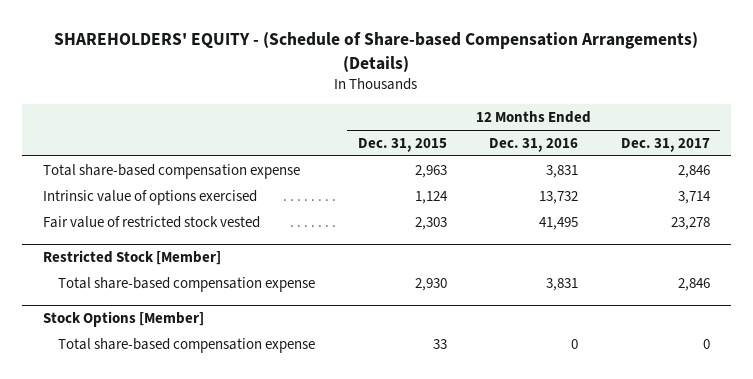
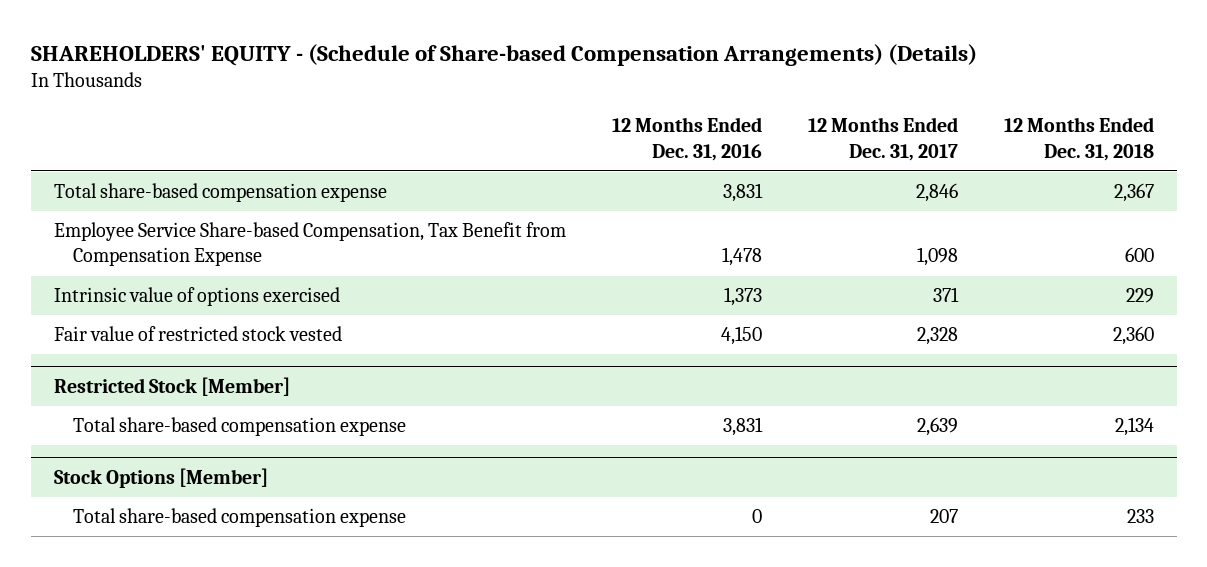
- | 12 Months Ended Dec. 31, 2015 | 12 Months Ended Dec. 31, 2016 | 12 Months Ended Dec. 31, 2017
+ | 12 Months Ended Dec. 31, 2016 | 12 Months Ended Dec. 31, 2017 | 12 Months Ended Dec. 31, 2018
- Intrinsic value of options exercised | 1,124 | 13,732 | 3,714
- Fair value of restricted stock vested | 2,303 | 41,495 | 23,278
+ Employee Service Share-based Compensation, Tax Benefit from Compensation Expense | 1,478 | 1,098 | 600
+ Intrinsic value of options exercised | 1,373 | 371 | 229
+ Fair value of restricted stock vested | 4,150 | 2,328 | 2,360
@ Restricted Stock [Member]
- Total share-based compensation expense | 2,930 | 3,831 | 2,846
+ Total share-based compensation expense | 3,831 | 2,639 | 2,134
@ Stock Options [Member]
- Total share-based compensation expense | 33 | 0 | 0
+ Total share-based compensation expense | 0 | 207 | 233

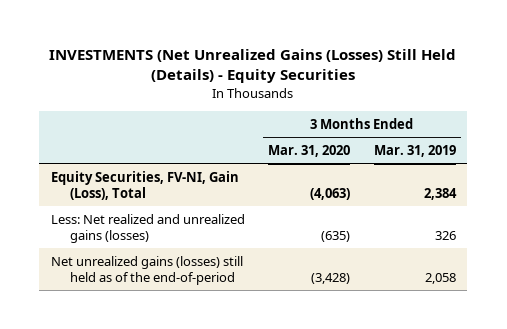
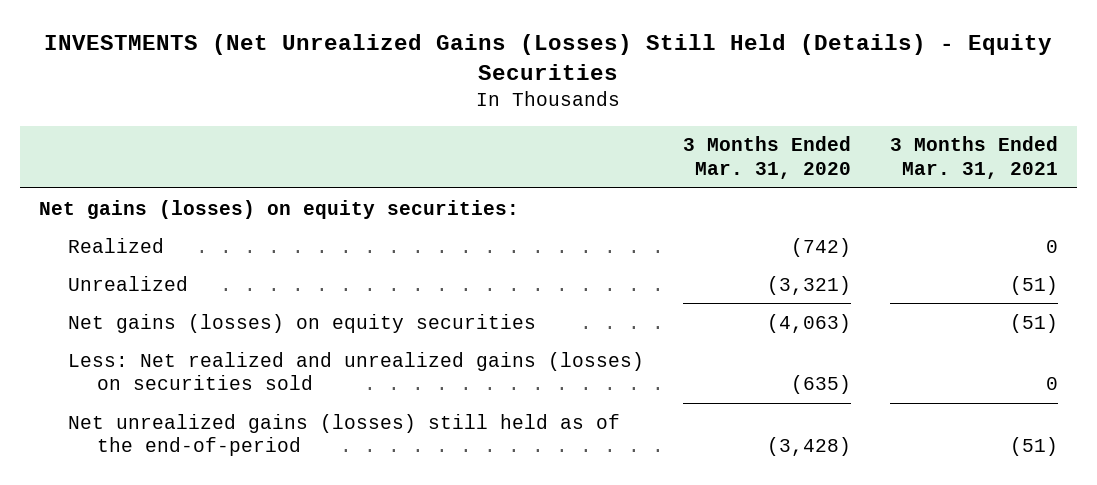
- | 3 Months Ended Mar. 31, 2020 | 3 Months Ended Mar. 31, 2019
+ | 3 Months Ended Mar. 31, 2020 | 3 Months Ended Mar. 31, 2021
- Equity Securities, FV-NI, Gain (Loss), Total | (4,063) | 2,384
- Less: Net realized and unrealized gains (losses) | (635) | 326
+ Net gains (losses) on equity securities:
+ Realized | (742) | 0
+ Unrealized | (3,321) | (51)
+ Net gains (losses) on equity securities | (4,063) | (51)
+ Less: Net realized and unrealized gains (losses) on securities sold | (635) | 0

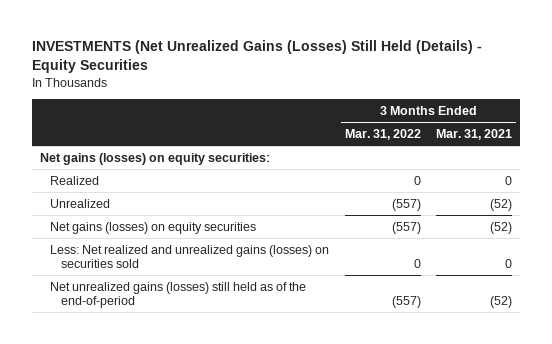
- | 3 Months Ended Mar. 31, 2020 | 3 Months Ended Mar. 31, 2021
+ | 3 Months Ended Mar. 31, 2022 | 3 Months Ended Mar. 31, 2021
- Unrealized | (3,321) | (51)
- Net gains (losses) on equity securities | (4,063) | (51)
+ Unrealized | (557) | (52)
+ Net gains (losses) on equity securities | (557) | (52)
- Net unrealized gains (losses) still held as of the end-of-period | (3,428) | (51)
+ Net unrealized gains (losses) still held as of the end-of-period | (557) | (52)

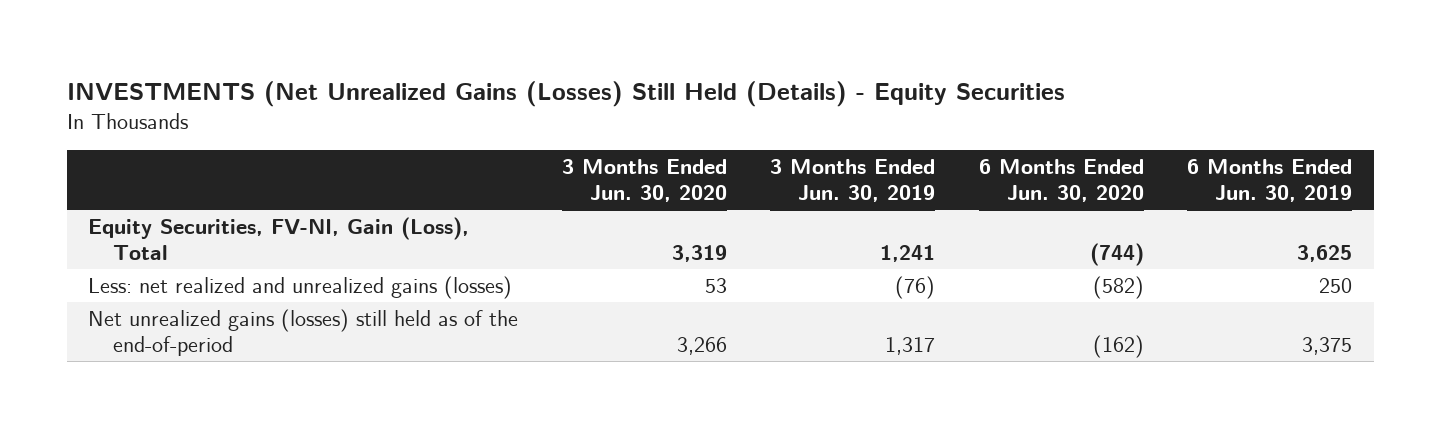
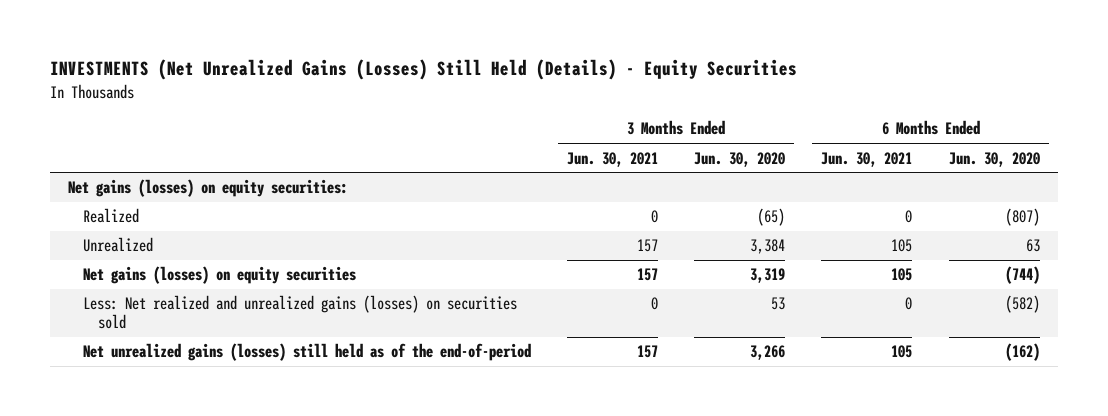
- | 3 Months Ended Jun. 30, 2020 | 3 Months Ended Jun. 30, 2019 | 6 Months Ended Jun. 30, 2020 | 6 Months Ended Jun. 30, 2019
+ | 3 Months Ended Jun. 30, 2021 | 3 Months Ended Jun. 30, 2020 | 6 Months Ended Jun. 30, 2021 | 6 Months Ended Jun. 30, 2020
- Equity Securities, FV-NI, Gain (Loss), Total | 3,319 | 1,241 | (744) | 3,625
- Less: net realized and unrealized gains (losses) | 53 | (76) | (582) | 250
+ Net gains (losses) on equity securities:
+ Realized | 0 | (65) | 0 | (807)
+ Unrealized | 157 | 3,384 | 105 | 63
+ Net gains (losses) on equity securities | 157 | 3,319 | 105 | (744)
+ Less: Net realized and unrealized gains (losses) on securities sold | 0 | 53 | 0 | (582)

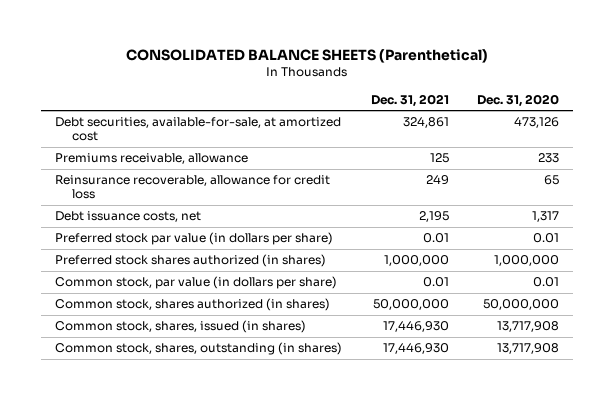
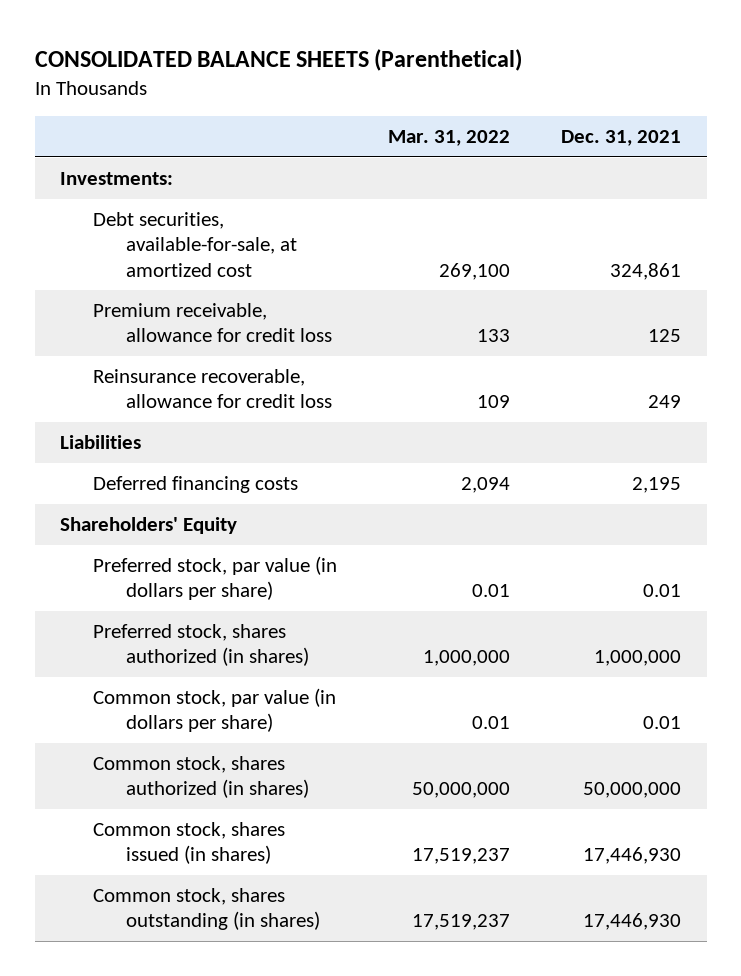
- | Dec. 31, 2021 | Dec. 31, 2020
+ | Mar. 31, 2022 | Dec. 31, 2021
+ Investments:
- Premiums receivable, allowance | 125 | 233
+ Premium receivable, allowance for credit loss | 133 | 125
- Debt issuance costs, net | 2,195 | 1,317
- Preferred stock par value (in dollars per share) | 0.01 | 0.01
- Preferred stock shares authorized (in shares) | 1,000,000 | 1,000,000
+ Liabilities
+ Deferred financing costs | 2,094 | 2,195
+ Shareholders' Equity
+ Preferred stock, par value (in dollars per share) | 0.01 | 0.01
+ Preferred stock, shares authorized (in shares) | 1,000,000 | 1,000,000
- Common stock, shares, issued (in shares) | 17,446,930 | 13,717,908
- Common stock, shares, outstanding (in shares) | 17,446,930 | 13,717,908
+ Common stock, shares issued (in shares) | 17,519,237 | 17,446,930
+ Common stock, shares outstanding (in shares) | 17,519,237 | 17,446,930

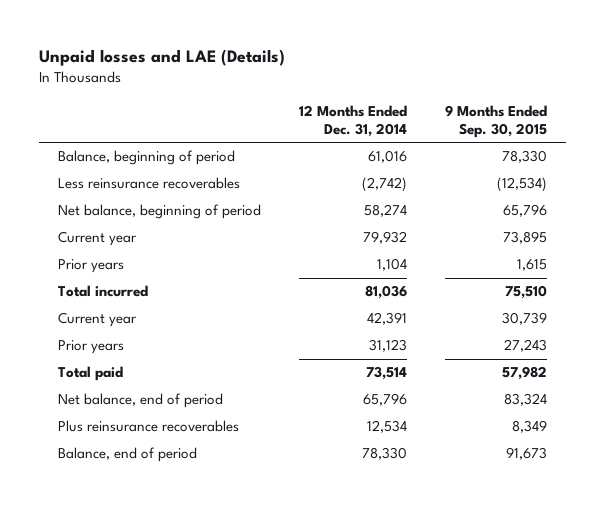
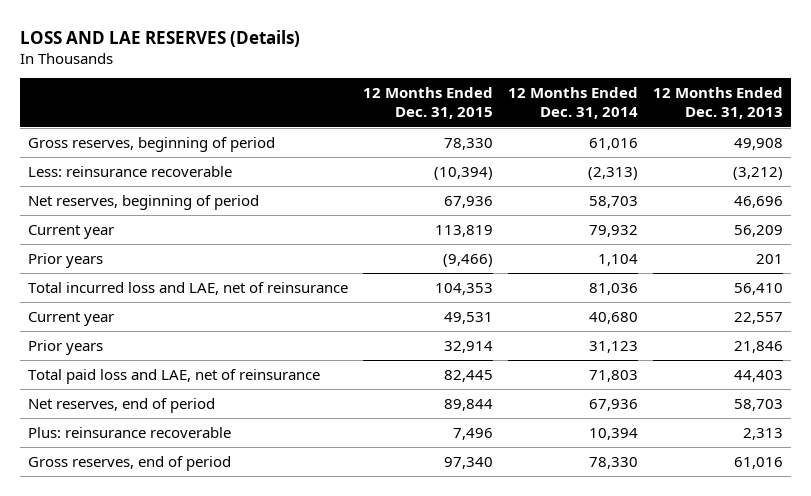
- Unpaid losses and LAE (Details)
+ LOSS AND LAE RESERVES (Details)
- | 12 Months Ended Dec. 31, 2014 | 9 Months Ended Sep. 30, 2015
+ | 12 Months Ended Dec. 31, 2015 | 12 Months Ended Dec. 31, 2014 | 12 Months Ended Dec. 31, 2013
- Balance, beginning of period | 61,016 | 78,330
- Less reinsurance recoverables | (2,742) | (12,534)
- Net balance, beginning of period | 58,274 | 65,796
+ Gross reserves, beginning of period | 78,330 | 61,016 | 49,908
+ Less: reinsurance recoverable | (10,394) | (2,313) | (3,212)
+ Net reserves, beginning of period | 67,936 | 58,703 | 46,696
- Total incurred | 81,036 | 75,510
- Current year | 42,391 | 30,739
+ Total incurred loss and LAE, net of reinsurance | 104,353 | 81,036 | 56,410
+ Current year | 49,531 | 40,680 | 22,557
- Total paid | 73,514 | 57,982
- Net balance, end of period | 65,796 | 83,324
- Plus reinsurance recoverables | 12,534 | 8,349
- Balance, end of period | 78,330 | 91,673
+ Total paid loss and LAE, net of reinsurance | 82,445 | 71,803 | 44,403
+ Net reserves, end of period | 89,844 | 67,936 | 58,703
+ Plus: reinsurance recoverable | 7,496 | 10,394 | 2,313
+ Gross reserves, end of period | 97,340 | 78,330 | 61,016

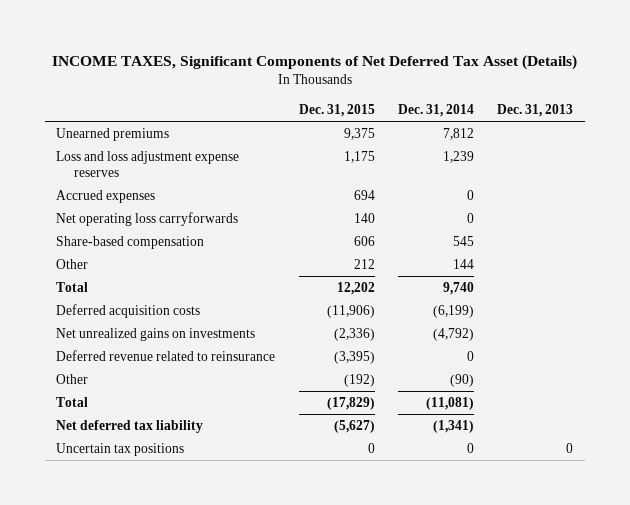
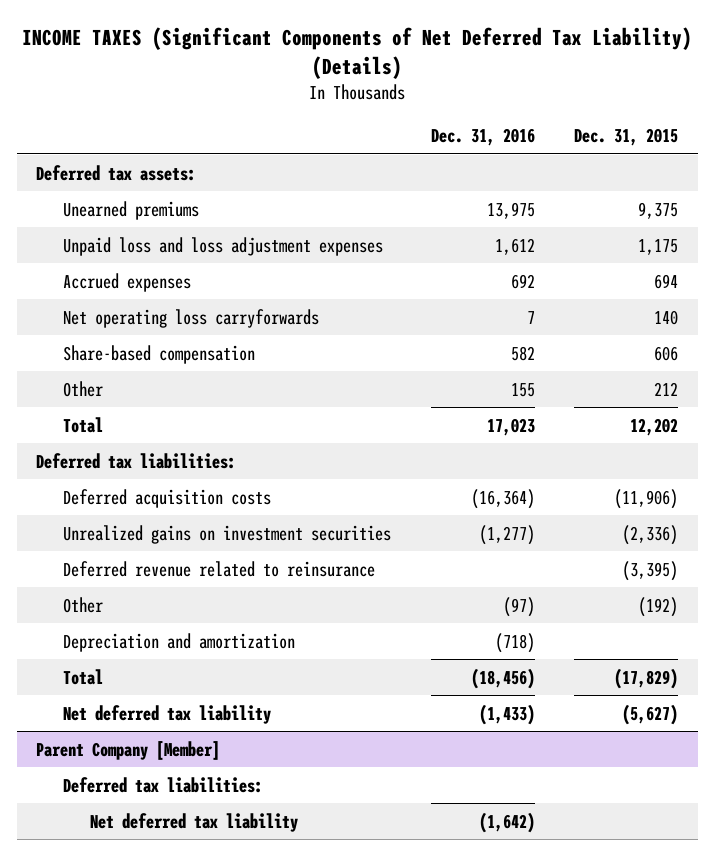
- INCOME TAXES, Significant Components of Net Deferred Tax Asset (Details)
+ INCOME TAXES (Significant Components of Net Deferred Tax Liability) (Details)
- | Dec. 31, 2015 | Dec. 31, 2014 | Dec. 31, 2013
+ | Dec. 31, 2016 | Dec. 31, 2015
+ Deferred tax assets:
- Loss and loss adjustment expense reserves | 1,175 | 1,239 |
+ Unpaid loss and loss adjustment expenses | 1,612 | 1,175
+ Deferred tax liabilities:
- Net unrealized gains on investments | (2,336) | (4,792) |
+ Unrealized gains on investment securities | (1,277) | (2,336)
+ Depreciation and amortization | (718) |
- Uncertain tax positions | 0 | 0 | 0
+ Parent Company [Member]
+ Deferred tax liabilities:
+ Net deferred tax liability | (1,642) |

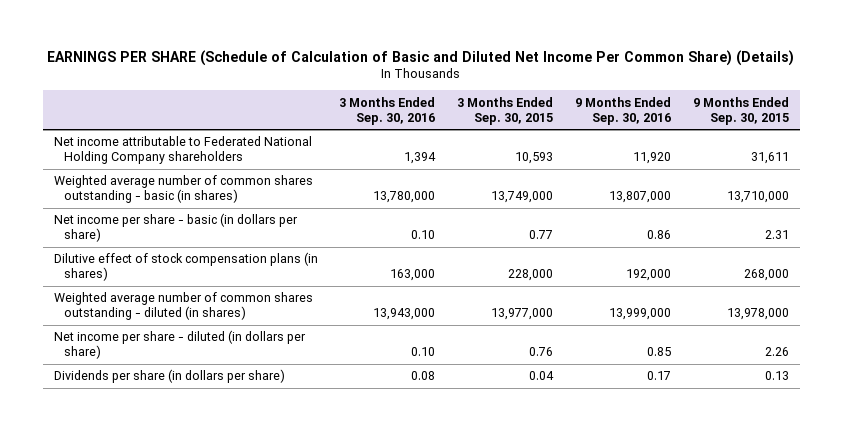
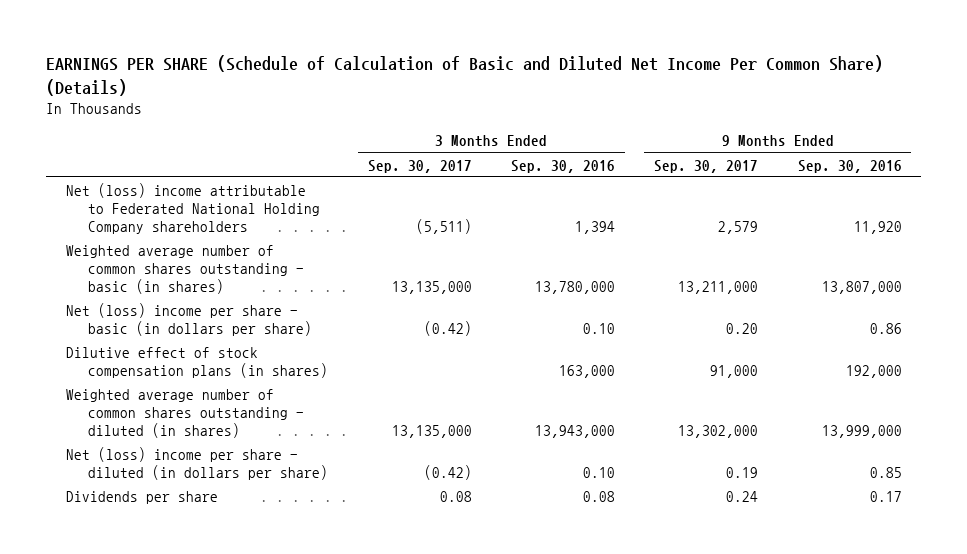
- | 3 Months Ended Sep. 30, 2016 | 3 Months Ended Sep. 30, 2015 | 9 Months Ended Sep. 30, 2016 | 9 Months Ended Sep. 30, 2015
+ | 3 Months Ended Sep. 30, 2017 | 3 Months Ended Sep. 30, 2016 | 9 Months Ended Sep. 30, 2017 | 9 Months Ended Sep. 30, 2016
- Net income attributable to Federated National Holding Company shareholders | 1,394 | 10,593 | 11,920 | 31,611
+ Net (loss) income attributable to Federated National Holding Company shareholders | (5,511) | 1,394 | 2,579 | 11,920
- Net income per share - basic (in dollars per share) | 0.10 | 0.77 | 0.86 | 2.31
+ Net (loss) income per share - basic (in dollars per share) | (0.42) | 0.10 | 0.20 | 0.86
- Net income per share - diluted (in dollars per share) | 0.10 | 0.76 | 0.85 | 2.26
- Dividends per share (in dollars per share) | 0.08 | 0.04 | 0.17 | 0.13
+ Net (loss) income per share - diluted (in dollars per share) | (0.42) | 0.10 | 0.19 | 0.85
+ Dividends per share | 0.08 | 0.08 | 0.24 | 0.17

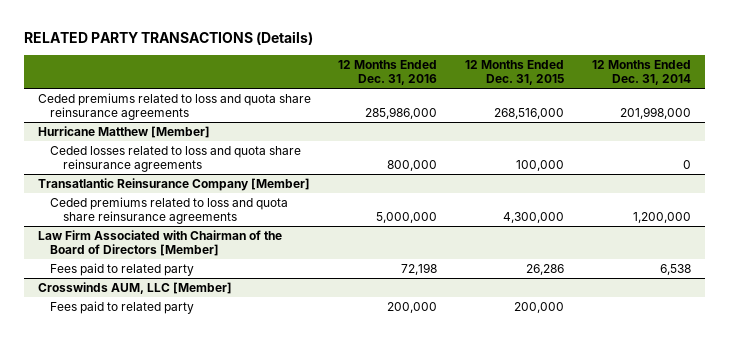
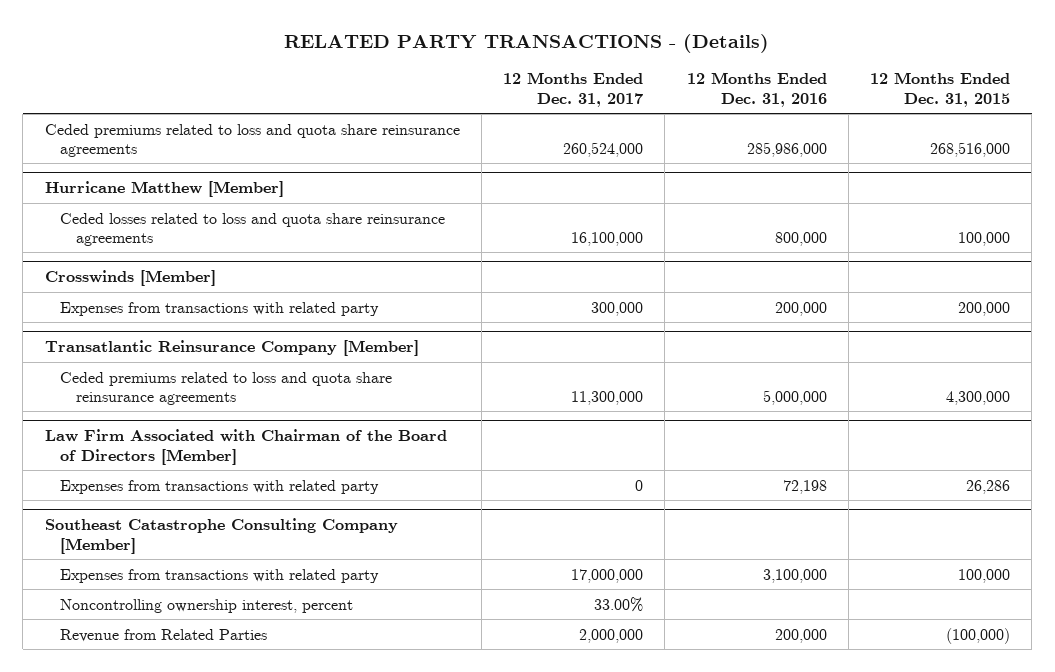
- RELATED PARTY TRANSACTIONS (Details)
+ RELATED PARTY TRANSACTIONS - (Details)
- | 12 Months Ended Dec. 31, 2016 | 12 Months Ended Dec. 31, 2015 | 12 Months Ended Dec. 31, 2014
+ | 12 Months Ended Dec. 31, 2017 | 12 Months Ended Dec. 31, 2016 | 12 Months Ended Dec. 31, 2015
+ Crosswinds [Member]
+ Expenses from transactions with related party | 300,000 | 200,000 | 200,000
@ Law Firm Associated with Chairman of the Board of Directors [Member]
- Fees paid to related party | 72,198 | 26,286 | 6,538
- Crosswinds AUM, LLC [Member]
- Fees paid to related party | 200,000 | 200,000 |
@ Law Firm Associated with Chairman of the Board of Directors [Member]
+ Expenses from transactions with related party | 0 | 72,198 | 26,286
+ Southeast Catastrophe Consulting Company [Member]
+ Expenses from transactions with related party | 17,000,000 | 3,100,000 | 100,000
+ Noncontrolling ownership interest, percent | 33.00% | |
+ Revenue from Related Parties | 2,000,000 | 200,000 | (100,000)

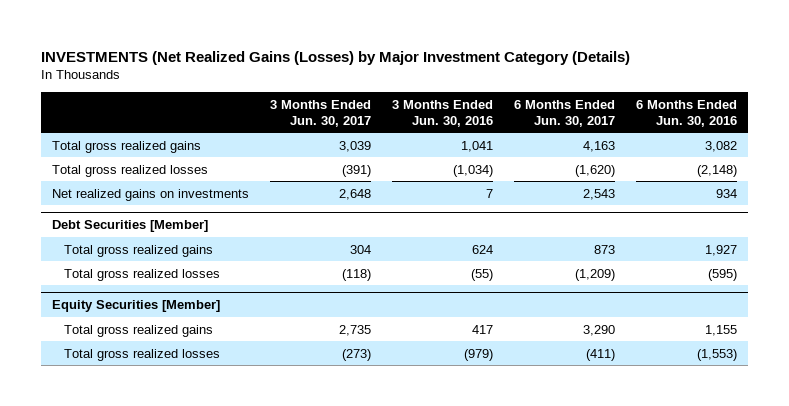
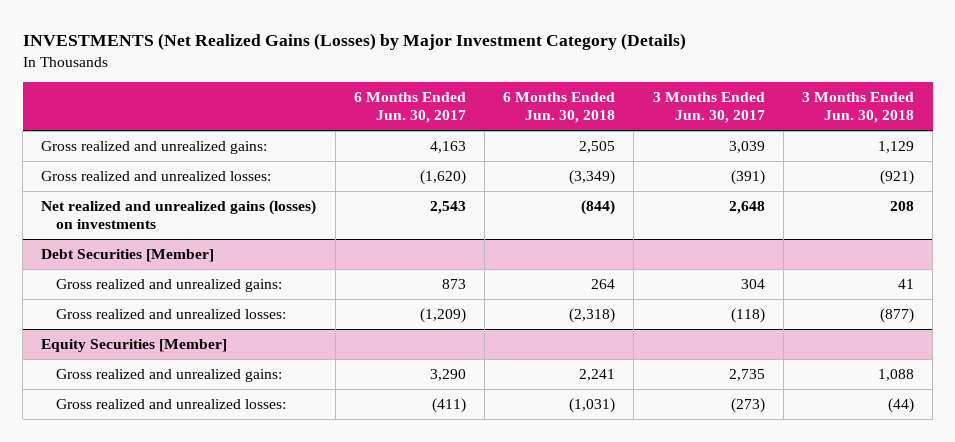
- | 3 Months Ended Jun. 30, 2017 | 3 Months Ended Jun. 30, 2016 | 6 Months Ended Jun. 30, 2017 | 6 Months Ended Jun. 30, 2016
+ | 6 Months Ended Jun. 30, 2017 | 6 Months Ended Jun. 30, 2018 | 3 Months Ended Jun. 30, 2017 | 3 Months Ended Jun. 30, 2018
- Total gross realized gains | 3,039 | 1,041 | 4,163 | 3,082
- Total gross realized losses | (391) | (1,034) | (1,620) | (2,148)
- Net realized gains on investments | 2,648 | 7 | 2,543 | 934
+ Gross realized and unrealized gains: | 4,163 | 2,505 | 3,039 | 1,129
+ Gross realized and unrealized losses: | (1,620) | (3,349) | (391) | (921)
+ Net realized and unrealized gains (losses) on investments | 2,543 | (844) | 2,648 | 208
@ Debt Securities [Member]
- Total gross realized gains | 304 | 624 | 873 | 1,927
- Total gross realized losses | (118) | (55) | (1,209) | (595)
+ Gross realized and unrealized gains: | 873 | 264 | 304 | 41
+ Gross realized and unrealized losses: | (1,209) | (2,318) | (118) | (877)
@ Equity Securities [Member]
- Total gross realized gains | 2,735 | 417 | 3,290 | 1,155
- Total gross realized losses | (273) | (979) | (411) | (1,553)
+ Gross realized and unrealized gains: | 3,290 | 2,241 | 2,735 | 1,088
+ Gross realized and unrealized losses: | (411) | (1,031) | (273) | (44)

